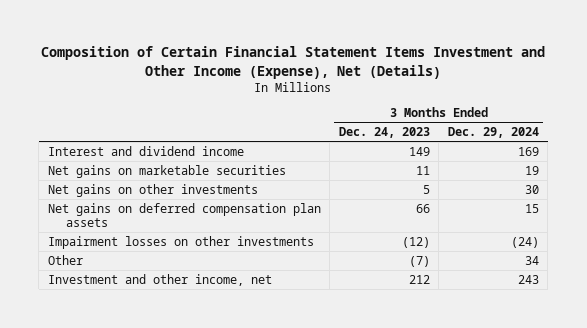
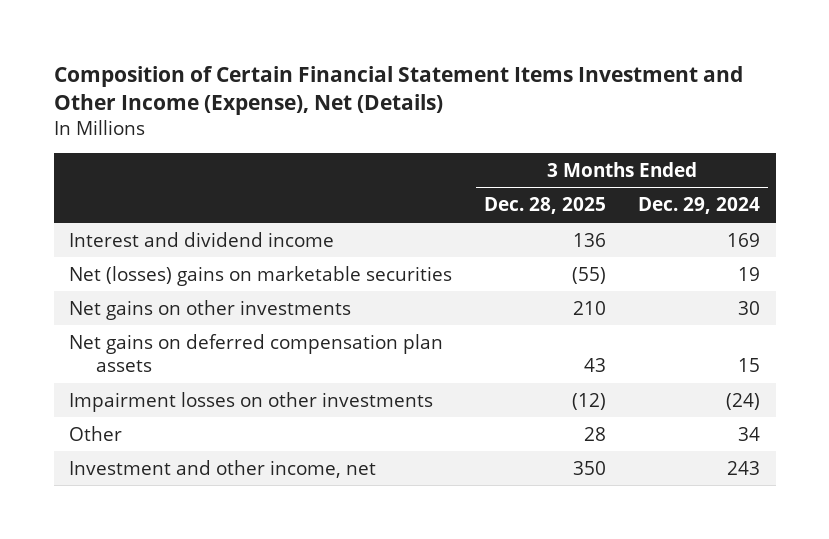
- | 3 Months Ended Dec. 24, 2023 | 3 Months Ended Dec. 29, 2024
+ | 3 Months Ended Dec. 28, 2025 | 3 Months Ended Dec. 29, 2024
- Net gains on marketable securities | 11 | 19
+ Net (losses) gains on marketable securities | (55) | 19

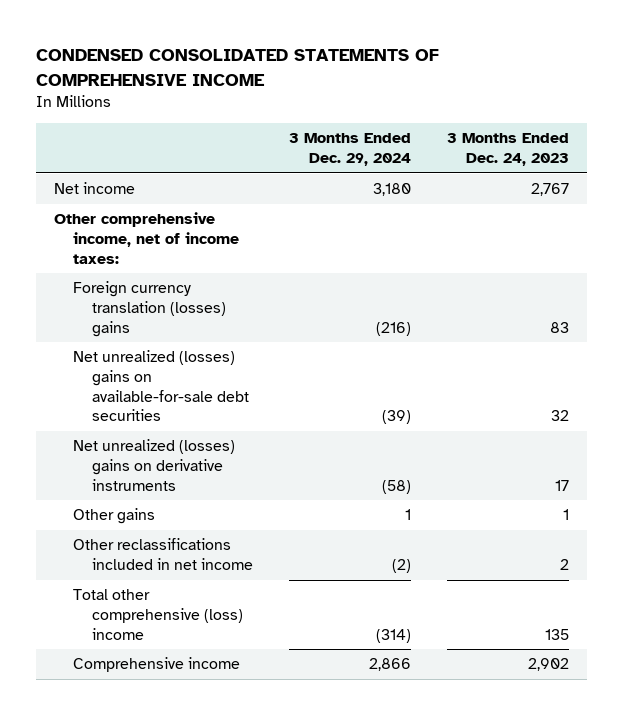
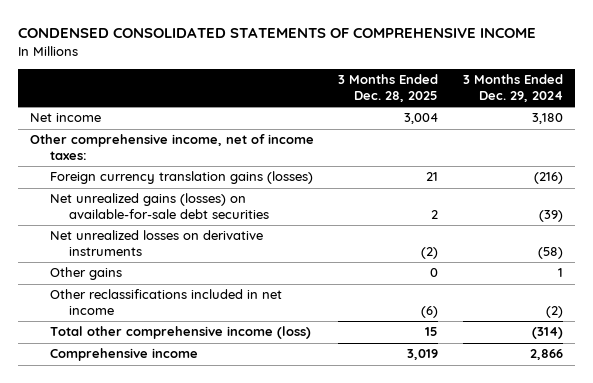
- | 3 Months Ended Dec. 29, 2024 | 3 Months Ended Dec. 24, 2023
+ | 3 Months Ended Dec. 28, 2025 | 3 Months Ended Dec. 29, 2024
- Foreign currency translation (losses) gains | (216) | 83
- Net unrealized (losses) gains on available-for-sale debt securities | (39) | 32
- Net unrealized (losses) gains on derivative instruments | (58) | 17
+ Foreign currency translation gains (losses) | 21 | (216)
+ Net unrealized gains (losses) on available-for-sale debt securities | 2 | (39)
+ Net unrealized losses on derivative instruments | (2) | (58)
- Total other comprehensive (loss) income | (314) | 135
+ Total other comprehensive income (loss) | 15 | (314)

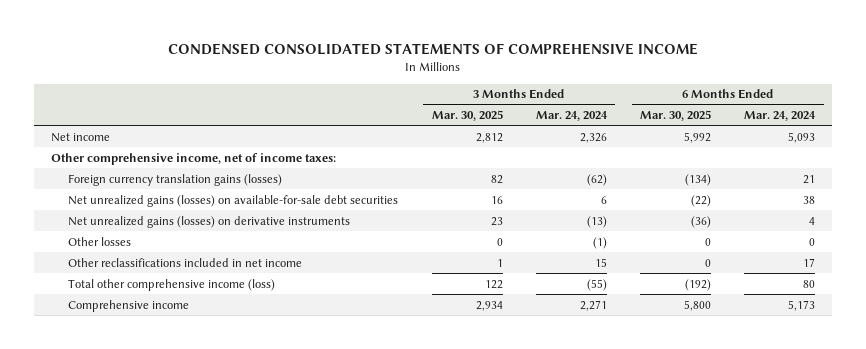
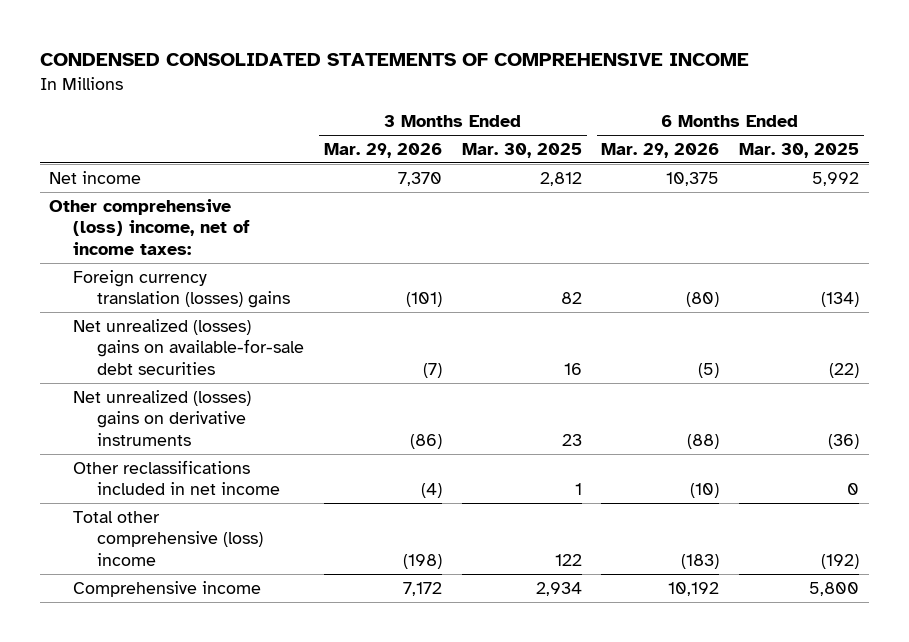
- | 3 Months Ended Mar. 30, 2025 | 3 Months Ended Mar. 24, 2024 | 6 Months Ended Mar. 30, 2025 | 6 Months Ended Mar. 24, 2024
+ | 3 Months Ended Mar. 29, 2026 | 3 Months Ended Mar. 30, 2025 | 6 Months Ended Mar. 29, 2026 | 6 Months Ended Mar. 30, 2025
- Other comprehensive income, net of income taxes:
- Foreign currency translation gains (losses) | 82 | (62) | (134) | 21
- Net unrealized gains (losses) on available-for-sale debt securities | 16 | 6 | (22) | 38
- Net unrealized gains (losses) on derivative instruments | 23 | (13) | (36) | 4
- Other losses | 0 | (1) | 0 | 0
+ Other comprehensive (loss) income, net of income taxes:
+ Foreign currency translation (losses) gains | (101) | 82 | (80) | (134)
+ Net unrealized (losses) gains on available-for-sale debt securities | (7) | 16 | (5) | (22)
+ Net unrealized (losses) gains on derivative instruments | (86) | 23 | (88) | (36)
- Total other comprehensive income (loss) | 122 | (55) | (192) | 80
+ Total other comprehensive (loss) income | (198) | 122 | (183) | (192)

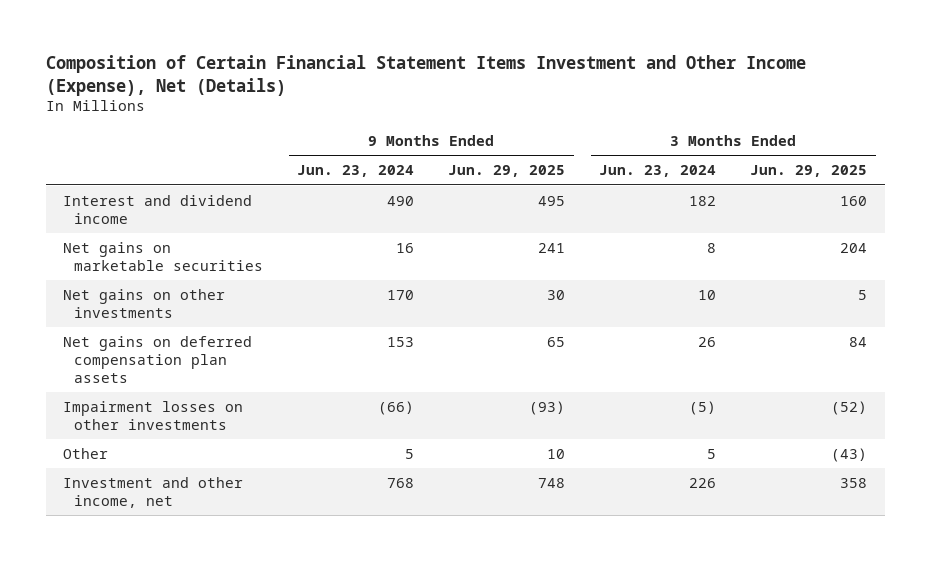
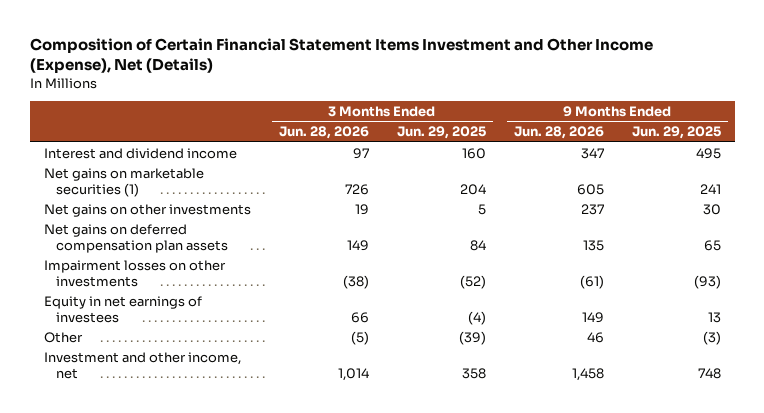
- | 9 Months Ended Jun. 23, 2024 | 9 Months Ended Jun. 29, 2025 | 3 Months Ended Jun. 23, 2024 | 3 Months Ended Jun. 29, 2025
+ | 3 Months Ended Jun. 28, 2026 | 3 Months Ended Jun. 29, 2025 | 9 Months Ended Jun. 28, 2026 | 9 Months Ended Jun. 29, 2025
- Net gains on marketable securities | 16 | 241 | 8 | 204
+ Net gains on marketable securities (1) | 726 | 204 | 605 | 241
- Other | 5 | 10 | 5 | (43)
+ Equity in net earnings of investees | 66 | (4) | 149 | 13
+ Other | (5) | (39) | 46 | (3)

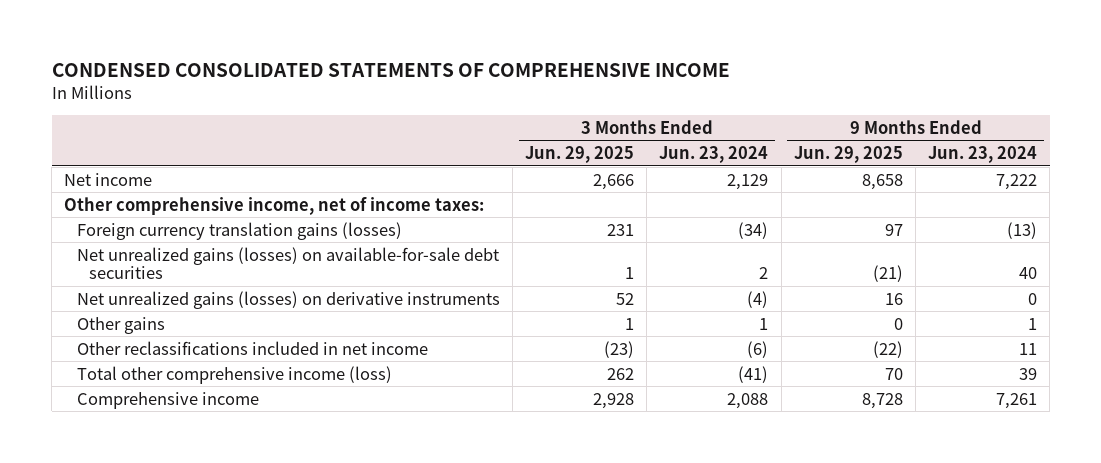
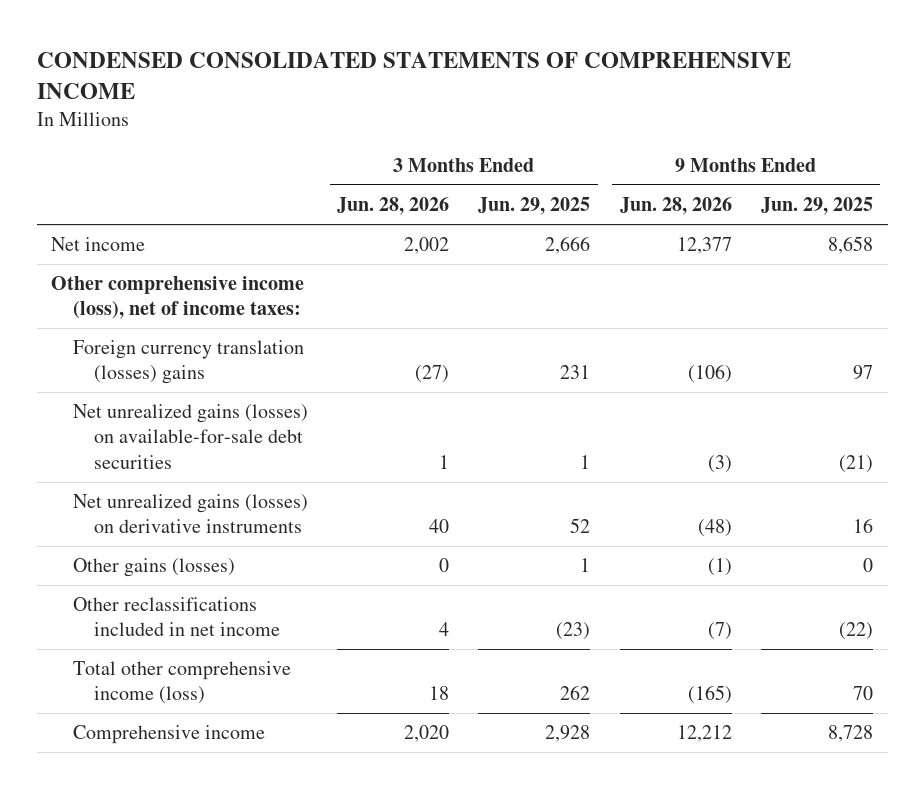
- | 3 Months Ended Jun. 29, 2025 | 3 Months Ended Jun. 23, 2024 | 9 Months Ended Jun. 29, 2025 | 9 Months Ended Jun. 23, 2024
+ | 3 Months Ended Jun. 28, 2026 | 3 Months Ended Jun. 29, 2025 | 9 Months Ended Jun. 28, 2026 | 9 Months Ended Jun. 29, 2025
- Other comprehensive income, net of income taxes:
- Foreign currency translation gains (losses) | 231 | (34) | 97 | (13)
+ Other comprehensive income (loss), net of income taxes:
+ Foreign currency translation (losses) gains | (27) | 231 | (106) | 97
- Other gains | 1 | 1 | 0 | 1
+ Other gains (losses) | 0 | 1 | (1) | 0

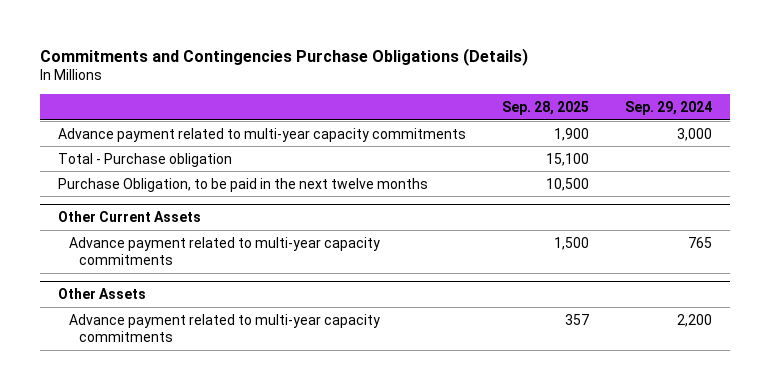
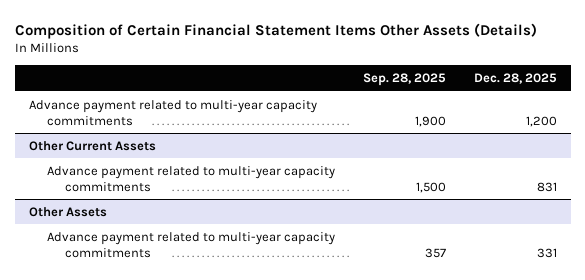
- Commitments and Contingencies Purchase Obligations (Details)
+ Composition of Certain Financial Statement Items Other Assets (Details)
- | Sep. 28, 2025 | Sep. 29, 2024
+ | Sep. 28, 2025 | Dec. 28, 2025
- Total - Purchase obligation | 15,100 |
- Purchase Obligation, to be paid in the next twelve months | 10,500 |

